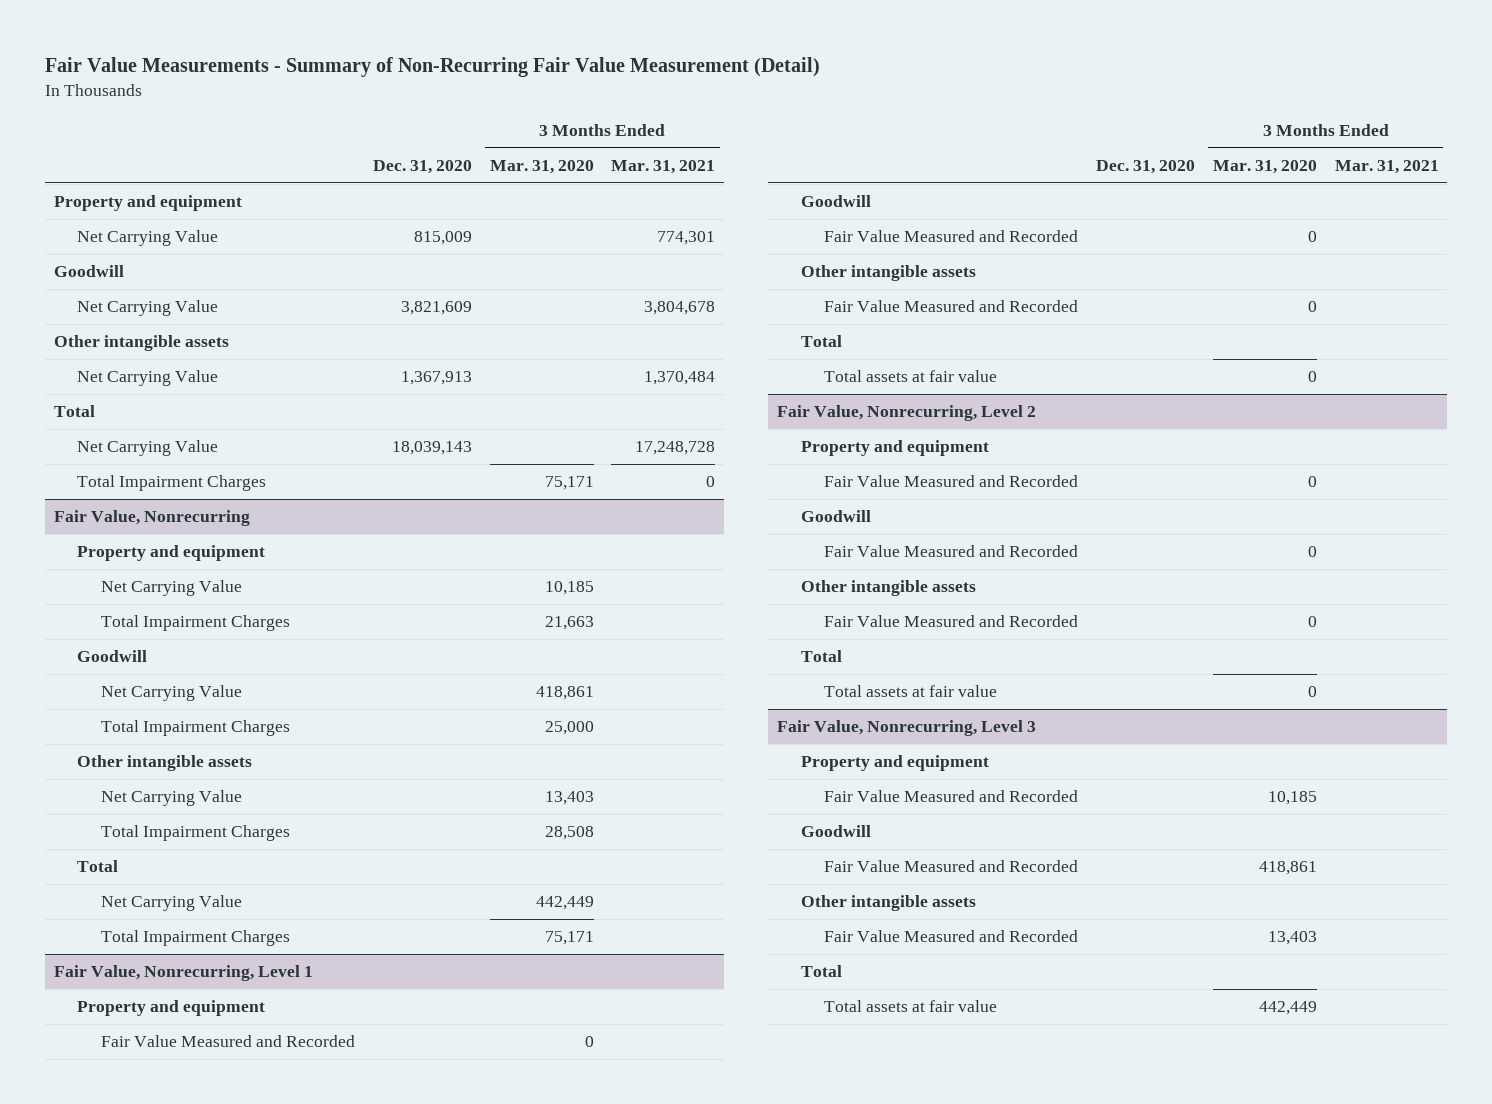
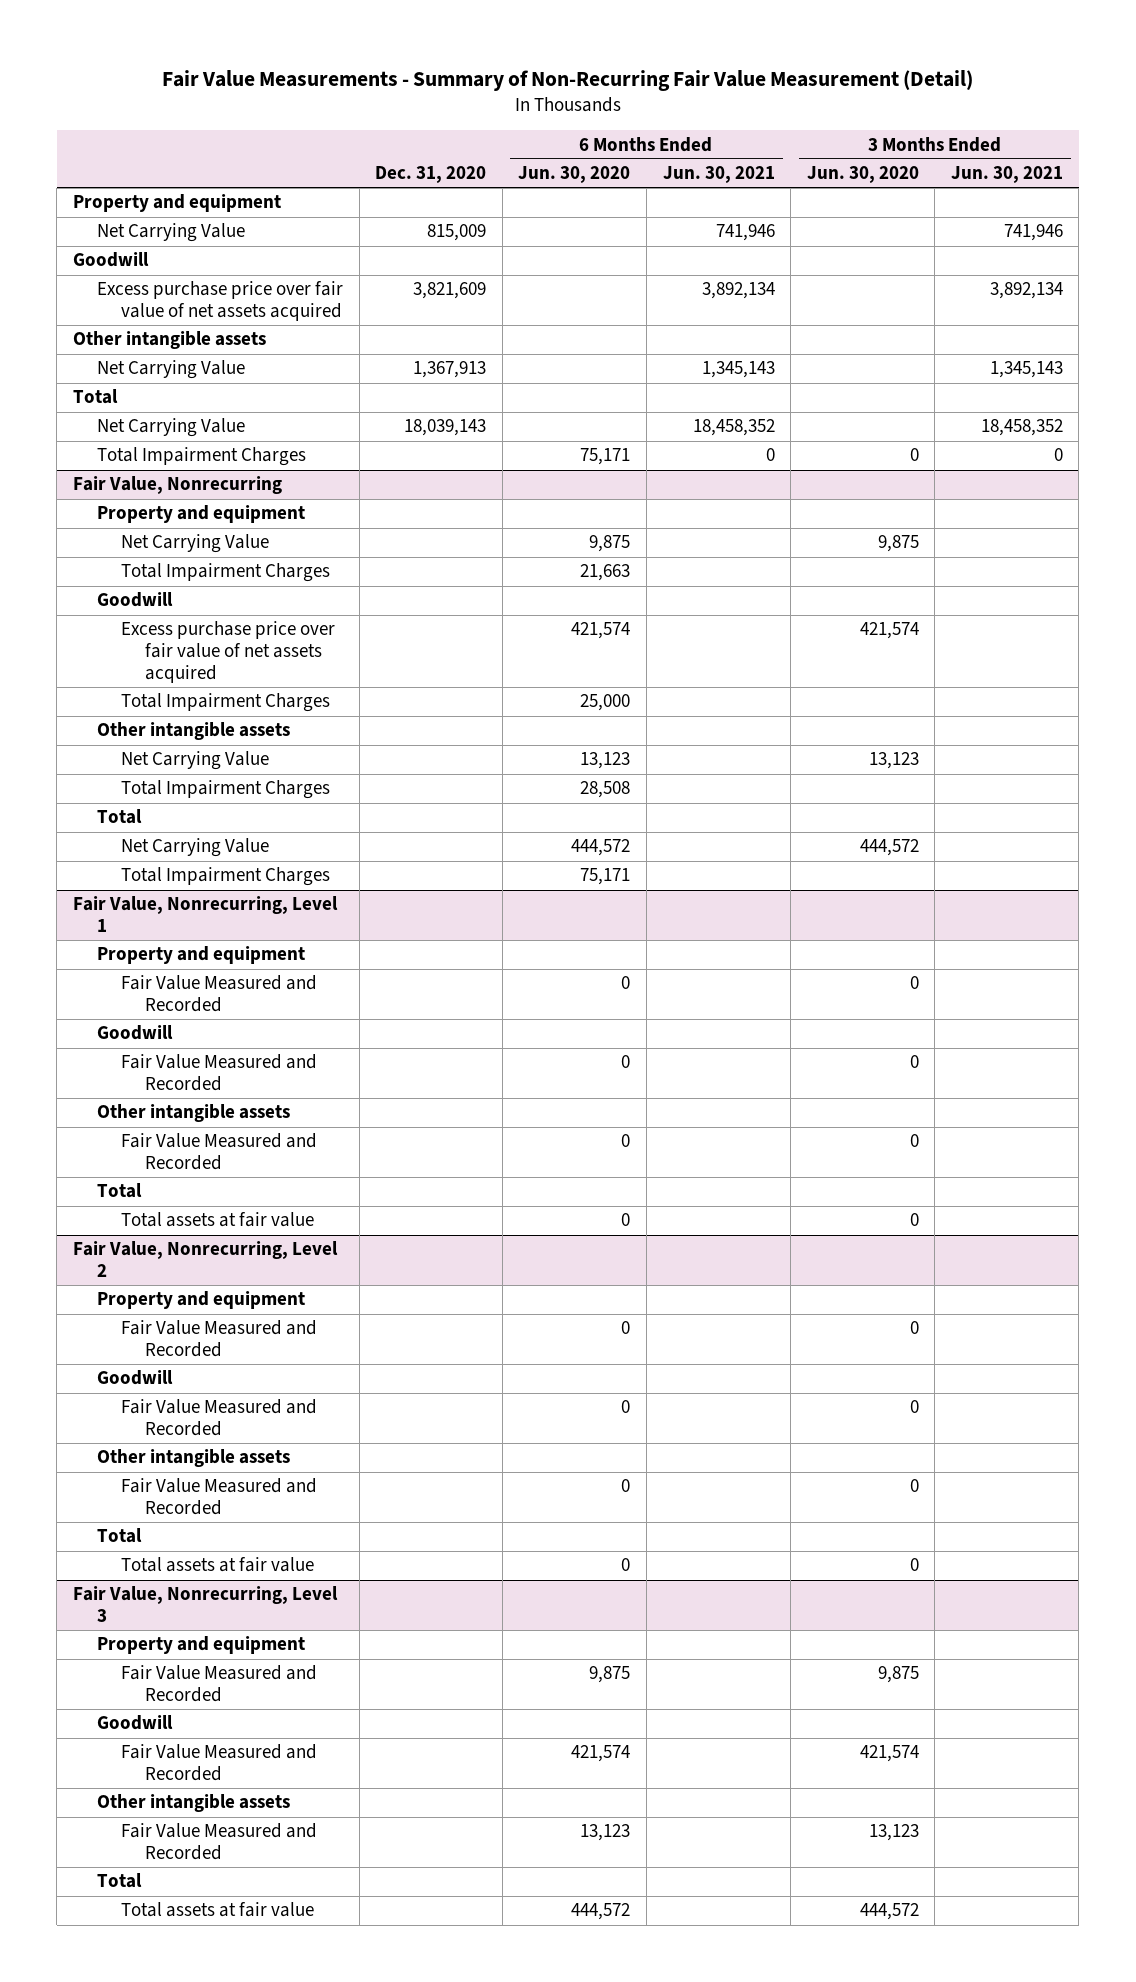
- | Dec. 31, 2020 | 3 Months Ended Mar. 31, 2020 | 3 Months Ended Mar. 31, 2021
+ | Dec. 31, 2020 | 6 Months Ended Jun. 30, 2020 | 6 Months Ended Jun. 30, 2021 | 3 Months Ended Jun. 30, 2020 | 3 Months Ended Jun. 30, 2021
- Net Carrying Value | 3,821,609 | | 3,804,678
+ Excess purchase price over fair value of net assets acquired | 3,821,609 | | 3,892,134 | | 3,892,134
@ Fair Value, Nonrecurring
- Net Carrying Value | | 418,861 |
+ Excess purchase price over fair value of net assets acquired | | 421,574 | | 421,574 |

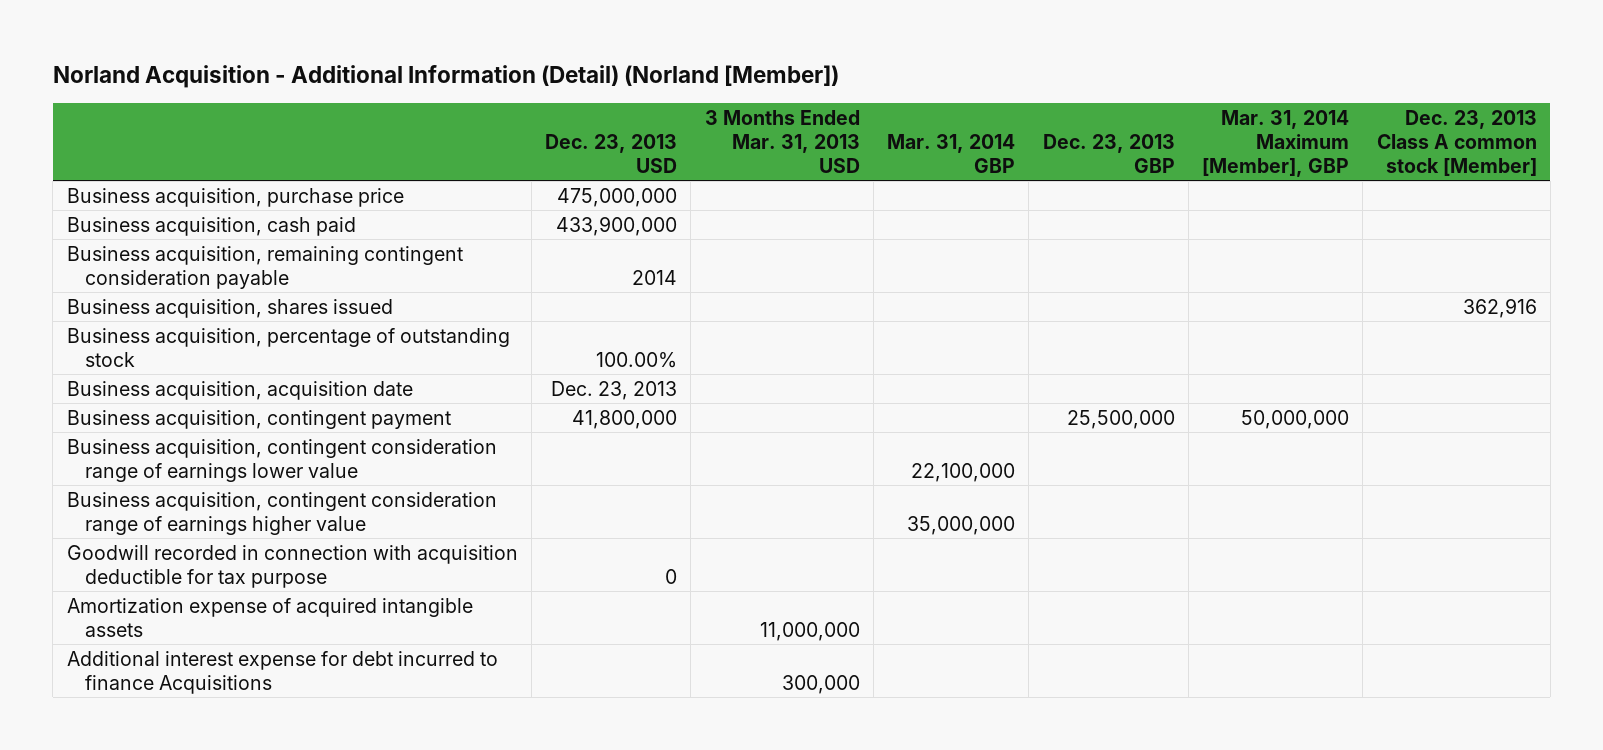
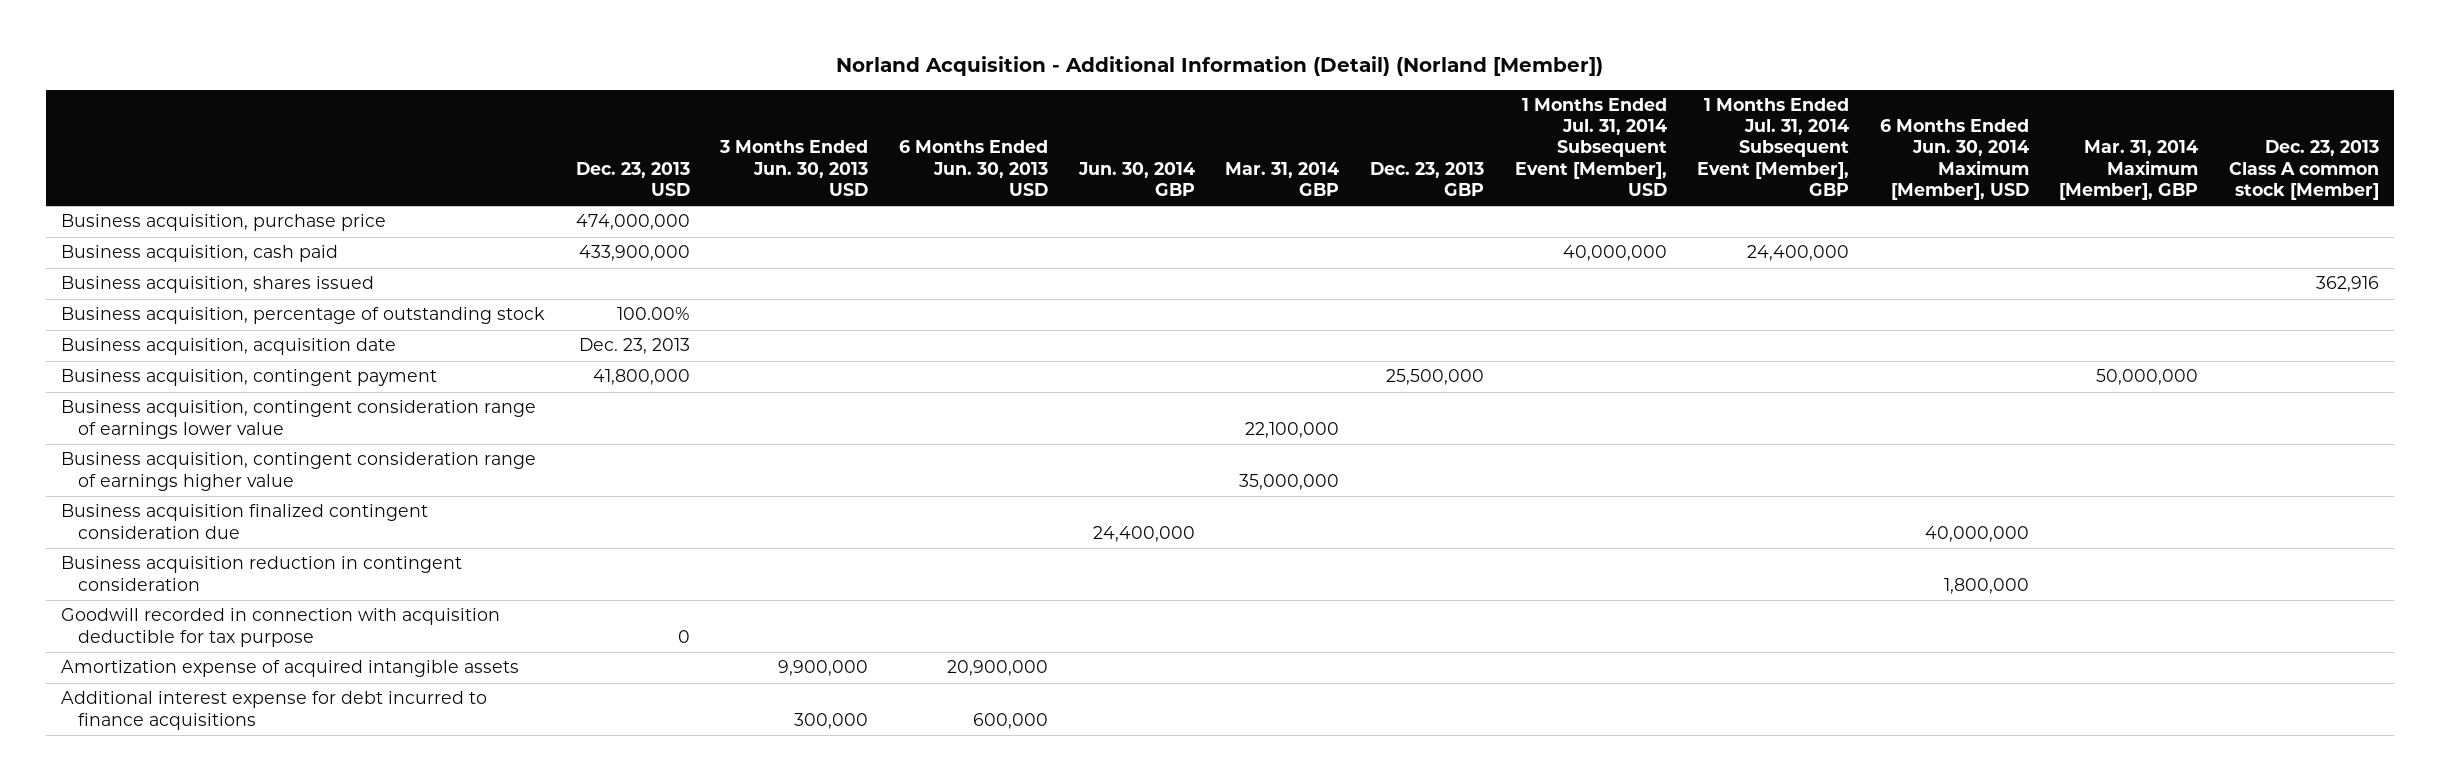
- | Dec. 23, 2013 USD | 3 Months Ended Mar. 31, 2013 USD | Mar. 31, 2014 GBP | Dec. 23, 2013 GBP | Mar. 31, 2014 Maximum [Member], GBP | Dec. 23, 2013 Class A common stock [Member]
+ | Dec. 23, 2013 USD | 3 Months Ended Jun. 30, 2013 USD | 6 Months Ended Jun. 30, 2013 USD | Jun. 30, 2014 GBP | Mar. 31, 2014 GBP | Dec. 23, 2013 GBP | 1 Months Ended Jul. 31, 2014 Subsequent Event [Member], USD | 1 Months Ended Jul. 31, 2014 Subsequent Event [Member], GBP | 6 Months Ended Jun. 30, 2014 Maximum [Member], USD | Mar. 31, 2014 Maximum [Member], GBP | Dec. 23, 2013 Class A common stock [Member]
- Business acquisition, purchase price | 475,000,000 | | | | |
+ Business acquisition, purchase price | 474,000,000 | | | | | | | | | |
- Business acquisition, remaining contingent consideration payable | 2014 | | | | |
+ Business acquisition finalized contingent consideration due | | | | 24,400,000 | | | | | 40,000,000 | |
+ Business acquisition reduction in contingent consideration | | | | | | | | | 1,800,000 | |
- Additional interest expense for debt incurred to finance Acquisitions | | 300,000 | | | |
+ Additional interest expense for debt incurred to finance acquisitions | | 300,000 | 600,000 | | | | | | | |

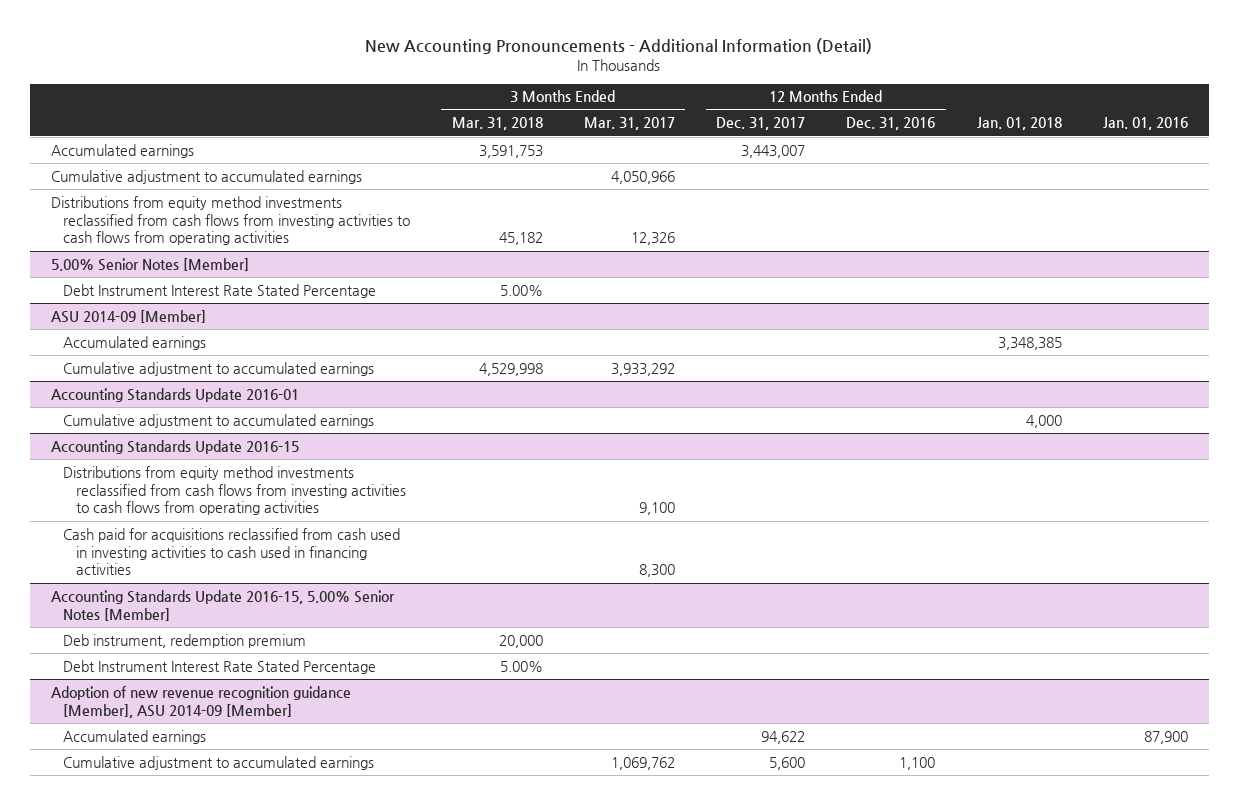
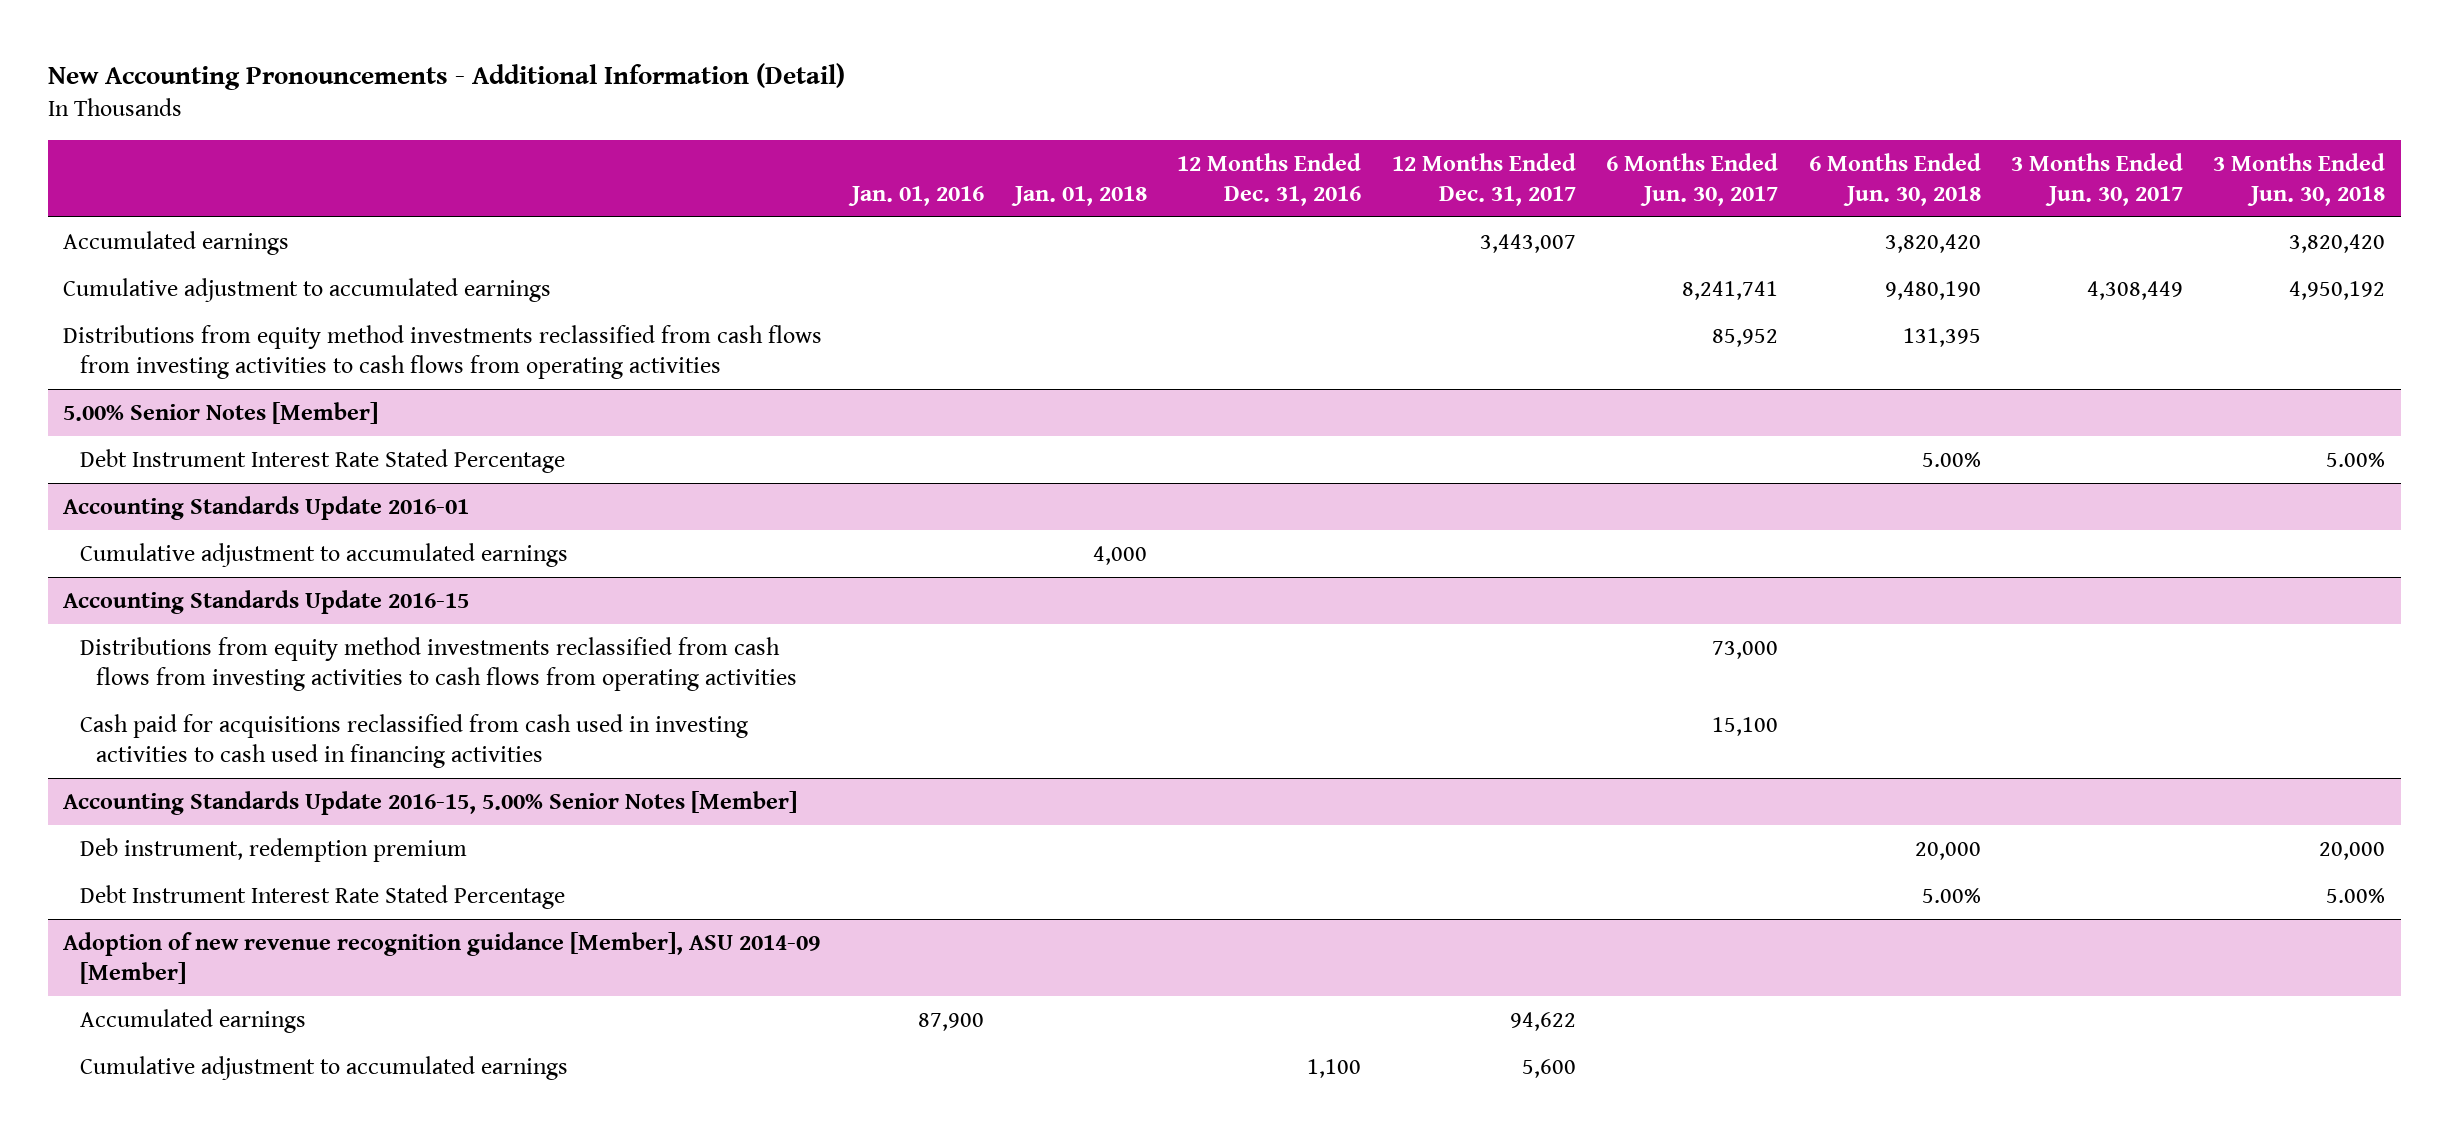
- | 3 Months Ended Mar. 31, 2018 | 3 Months Ended Mar. 31, 2017 | 12 Months Ended Dec. 31, 2017 | 12 Months Ended Dec. 31, 2016 | Jan. 01, 2018 | Jan. 01, 2016
+ | Jan. 01, 2016 | Jan. 01, 2018 | 12 Months Ended Dec. 31, 2016 | 12 Months Ended Dec. 31, 2017 | 6 Months Ended Jun. 30, 2017 | 6 Months Ended Jun. 30, 2018 | 3 Months Ended Jun. 30, 2017 | 3 Months Ended Jun. 30, 2018
- ASU 2014-09 [Member]
- Accumulated earnings | | | | | 3,348,385 |
- Cumulative adjustment to accumulated earnings | 4,529,998 | 3,933,292 | | | |

